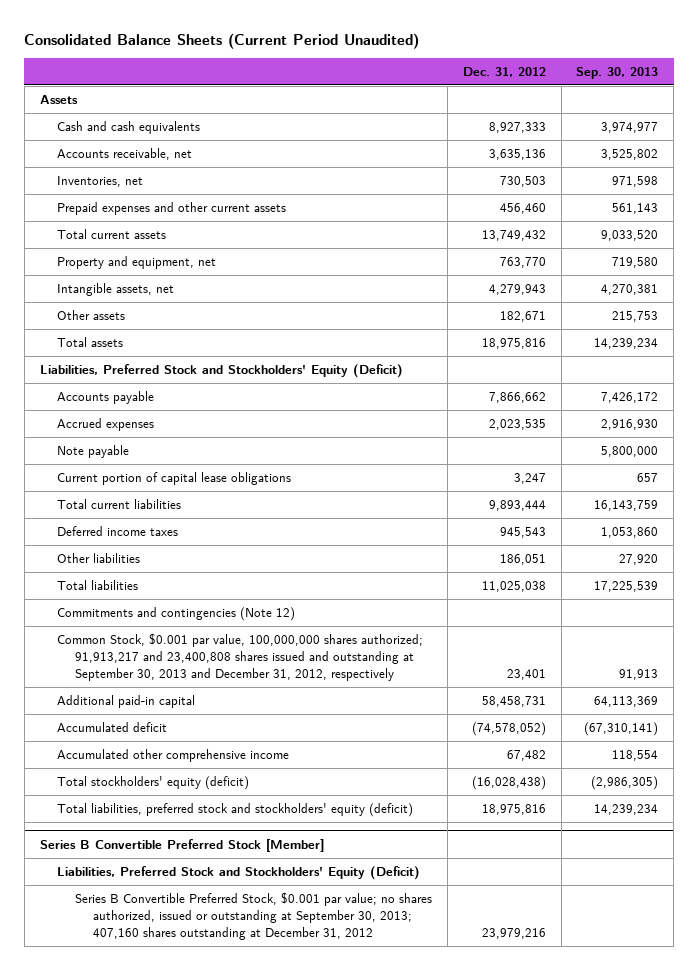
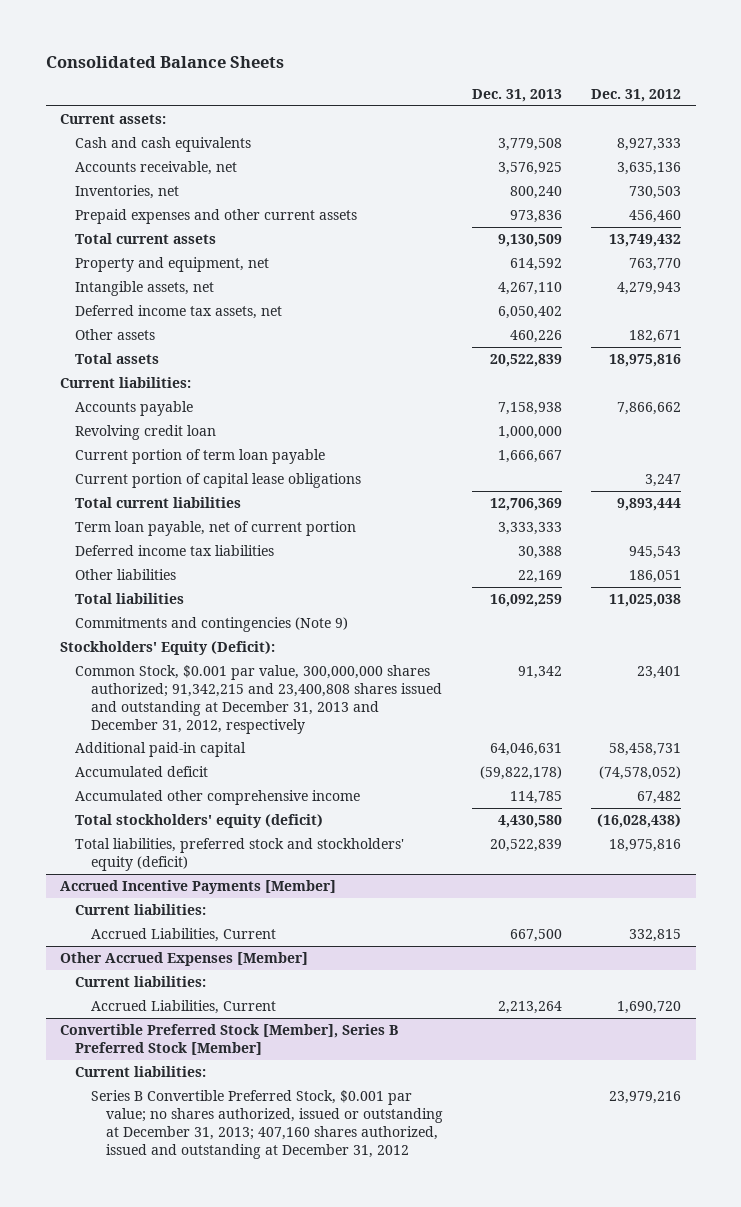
- Consolidated Balance Sheets (Current Period Unaudited)
+ Consolidated Balance Sheets
- | Dec. 31, 2012 | Sep. 30, 2013
+ | Dec. 31, 2013 | Dec. 31, 2012
- Assets
+ Current assets:
+ Deferred income tax assets, net | 6,050,402 |
- Liabilities, Preferred Stock and Stockholders' Equity (Deficit)
+ Current liabilities:
- Accrued expenses | 2,023,535 | 2,916,930
- Note payable | | 5,800,000
+ Revolving credit loan | 1,000,000 |
+ Current portion of term loan payable | 1,666,667 |
- Deferred income taxes | 945,543 | 1,053,860
+ Term loan payable, net of current portion | 3,333,333 |
+ Deferred income tax liabilities | 30,388 | 945,543
- Commitments and contingencies (Note 12)
- Common Stock, $0.001 par value, 100,000,000 shares authorized; 91,913,217 and 23,400,808 shares issued and outstanding at September 30, 2013 and December 31, 2012, respectively | 23,401 | 91,913
+ Commitments and contingencies (Note 9)
+ Stockholders' Equity (Deficit):
+ Common Stock, $0.001 par value, 300,000,000 shares authorized; 91,342,215 and 23,400,808 shares issued and outstanding at December 31, 2013 and December 31, 2012, respectively | 91,342 | 23,401
- Series B Convertible Preferred Stock [Member]
- Liabilities, Preferred Stock and Stockholders' Equity (Deficit)
- Series B Convertible Preferred Stock, $0.001 par value; no shares authorized, issued or outstanding at September 30, 2013; 407,160 shares outstanding at December 31, 2012 | 23,979,216 |
+ Accrued Incentive Payments [Member]
+ Current liabilities:
+ Accrued Liabilities, Current | 667,500 | 332,815
+ Other Accrued Expenses [Member]
+ Current liabilities:
+ Accrued Liabilities, Current | 2,213,264 | 1,690,720
+ Convertible Preferred Stock [Member], Series B Preferred Stock [Member]
+ Current liabilities:
+ Series B Convertible Preferred Stock, $0.001 par value; no shares authorized, issued or outstanding at December 31, 2013; 407,160 shares authorized, issued and outstanding at December 31, 2012 | | 23,979,216

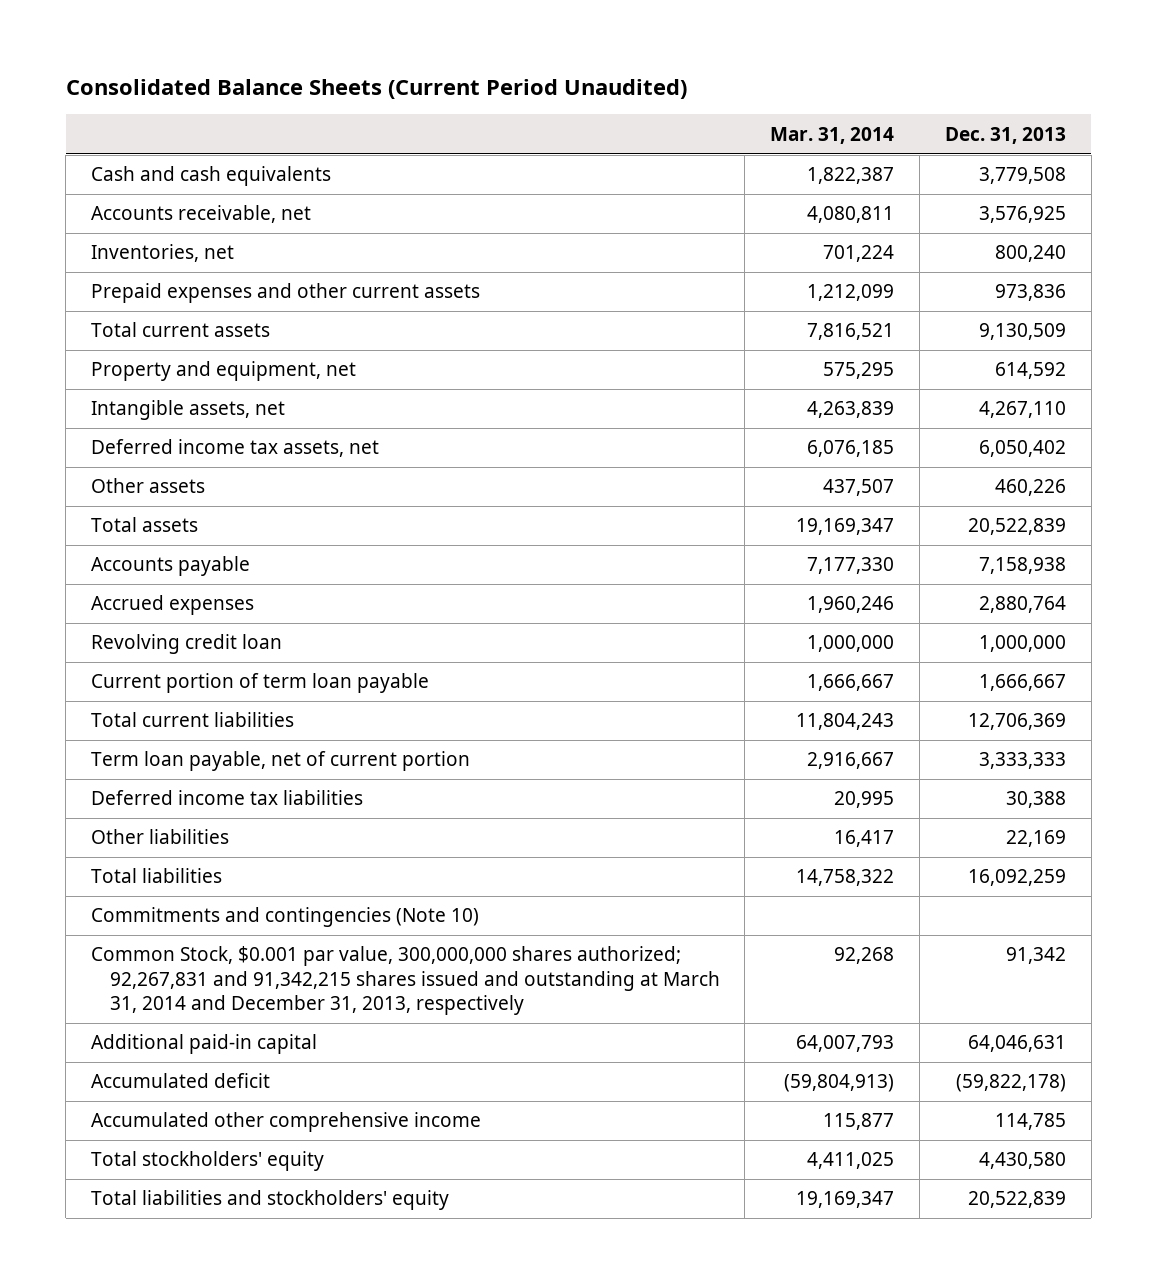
- Consolidated Balance Sheets
+ Consolidated Balance Sheets (Current Period Unaudited)
- | Dec. 31, 2013 | Dec. 31, 2012
+ | Mar. 31, 2014 | Dec. 31, 2013
- Current assets:
- Current liabilities:
+ Accrued expenses | 1,960,246 | 2,880,764
- Current portion of capital lease obligations | | 3,247
- Commitments and contingencies (Note 9)
- Stockholders' Equity (Deficit):
- Common Stock, $0.001 par value, 300,000,000 shares authorized; 91,342,215 and 23,400,808 shares issued and outstanding at December 31, 2013 and December 31, 2012, respectively | 91,342 | 23,401
+ Commitments and contingencies (Note 10)
+ Common Stock, $0.001 par value, 300,000,000 shares authorized; 92,267,831 and 91,342,215 shares issued and outstanding at March 31, 2014 and December 31, 2013, respectively | 92,268 | 91,342
- Total stockholders' equity (deficit) | 4,430,580 | (16,028,438)
- Total liabilities, preferred stock and stockholders' equity (deficit) | 20,522,839 | 18,975,816
- Accrued Incentive Payments [Member]
- Current liabilities:
- Accrued Liabilities, Current | 667,500 | 332,815
- Other Accrued Expenses [Member]
- Current liabilities:
- Accrued Liabilities, Current | 2,213,264 | 1,690,720
- Convertible Preferred Stock [Member], Series B Preferred Stock [Member]
- Current liabilities:
- Series B Convertible Preferred Stock, $0.001 par value; no shares authorized, issued or outstanding at December 31, 2013; 407,160 shares authorized, issued and outstanding at December 31, 2012 | | 23,979,216
+ Total stockholders' equity | 4,411,025 | 4,430,580
+ Total liabilities and stockholders' equity | 19,169,347 | 20,522,839

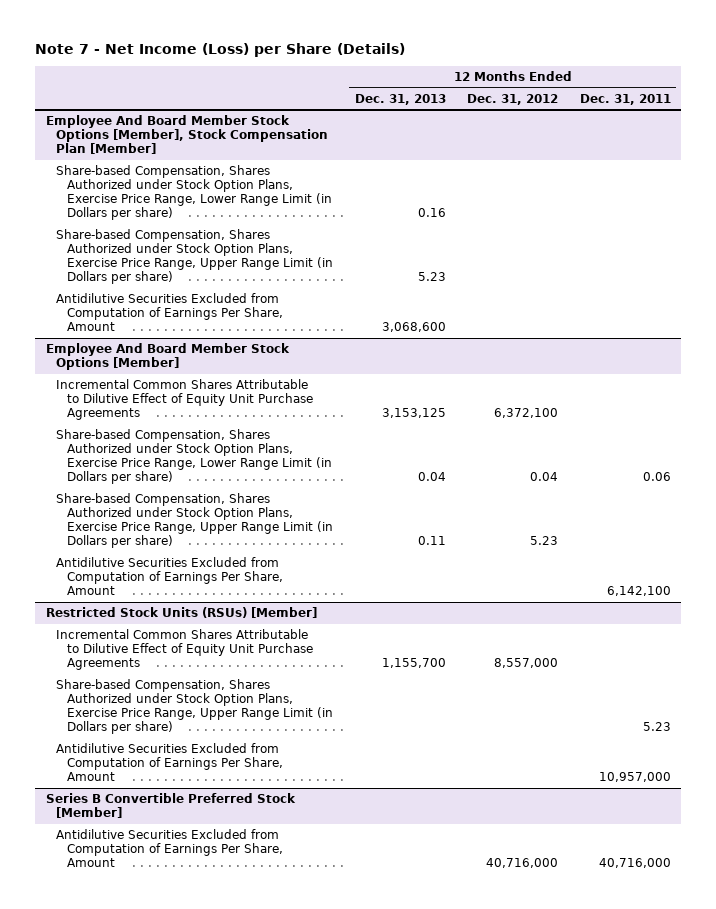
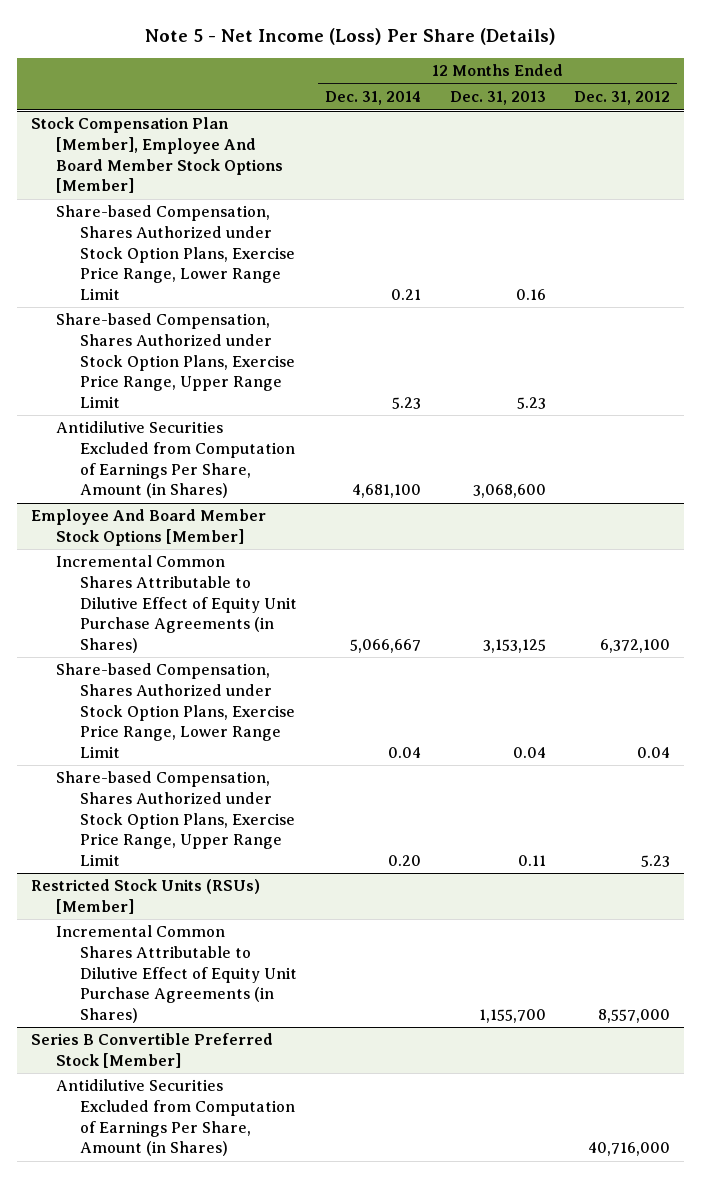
- Note 7 - Net Income (Loss) per Share (Details)
+ Note 5 - Net Income (Loss) Per Share (Details)
- | 12 Months Ended Dec. 31, 2013 | 12 Months Ended Dec. 31, 2012 | 12 Months Ended Dec. 31, 2011
+ | 12 Months Ended Dec. 31, 2014 | 12 Months Ended Dec. 31, 2013 | 12 Months Ended Dec. 31, 2012
- Employee And Board Member Stock Options [Member], Stock Compensation Plan [Member]
- Share-based Compensation, Shares Authorized under Stock Option Plans, Exercise Price Range, Lower Range Limit (in Dollars per share) | 0.16 | |
- Share-based Compensation, Shares Authorized under Stock Option Plans, Exercise Price Range, Upper Range Limit (in Dollars per share) | 5.23 | |
- Antidilutive Securities Excluded from Computation of Earnings Per Share, Amount | 3,068,600 | |
+ Stock Compensation Plan [Member], Employee And Board Member Stock Options [Member]
+ Share-based Compensation, Shares Authorized under Stock Option Plans, Exercise Price Range, Lower Range Limit | 0.21 | 0.16 |
+ Share-based Compensation, Shares Authorized under Stock Option Plans, Exercise Price Range, Upper Range Limit | 5.23 | 5.23 |
+ Antidilutive Securities Excluded from Computation of Earnings Per Share, Amount (in Shares) | 4,681,100 | 3,068,600 |
@ Employee And Board Member Stock Options [Member]
- Incremental Common Shares Attributable to Dilutive Effect of Equity Unit Purchase Agreements | 3,153,125 | 6,372,100 |
- Share-based Compensation, Shares Authorized under Stock Option Plans, Exercise Price Range, Lower Range Limit (in Dollars per share) | 0.04 | 0.04 | 0.06
- Share-based Compensation, Shares Authorized under Stock Option Plans, Exercise Price Range, Upper Range Limit (in Dollars per share) | 0.11 | 5.23 |
- Antidilutive Securities Excluded from Computation of Earnings Per Share, Amount | | | 6,142,100
+ Incremental Common Shares Attributable to Dilutive Effect of Equity Unit Purchase Agreements (in Shares) | 5,066,667 | 3,153,125 | 6,372,100
+ Share-based Compensation, Shares Authorized under Stock Option Plans, Exercise Price Range, Lower Range Limit | 0.04 | 0.04 | 0.04
+ Share-based Compensation, Shares Authorized under Stock Option Plans, Exercise Price Range, Upper Range Limit | 0.20 | 0.11 | 5.23
@ Restricted Stock Units (RSUs) [Member]
- Incremental Common Shares Attributable to Dilutive Effect of Equity Unit Purchase Agreements | 1,155,700 | 8,557,000 |
- Share-based Compensation, Shares Authorized under Stock Option Plans, Exercise Price Range, Upper Range Limit (in Dollars per share) | | | 5.23
- Antidilutive Securities Excluded from Computation of Earnings Per Share, Amount | | | 10,957,000
+ Incremental Common Shares Attributable to Dilutive Effect of Equity Unit Purchase Agreements (in Shares) | | 1,155,700 | 8,557,000
@ Series B Convertible Preferred Stock [Member]
- Antidilutive Securities Excluded from Computation of Earnings Per Share, Amount | | 40,716,000 | 40,716,000
+ Antidilutive Securities Excluded from Computation of Earnings Per Share, Amount (in Shares) | | | 40,716,000

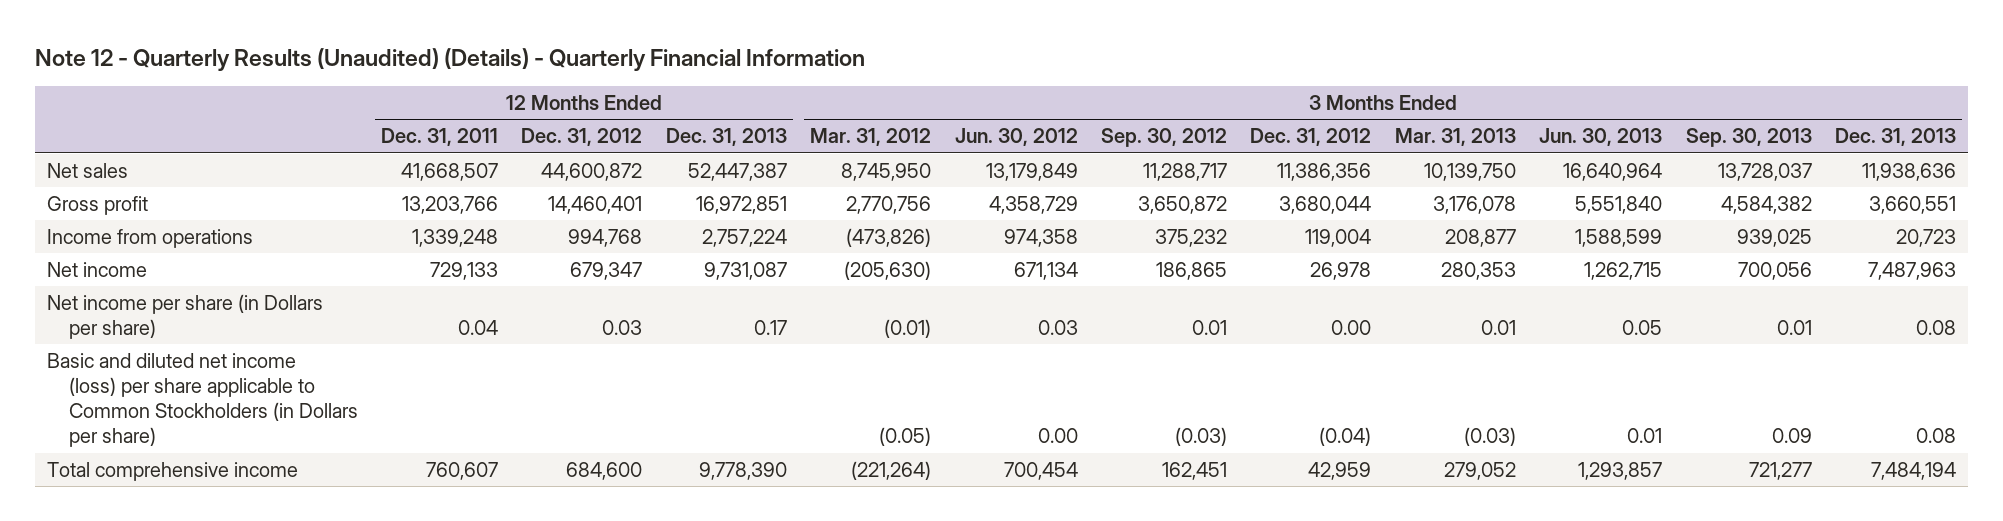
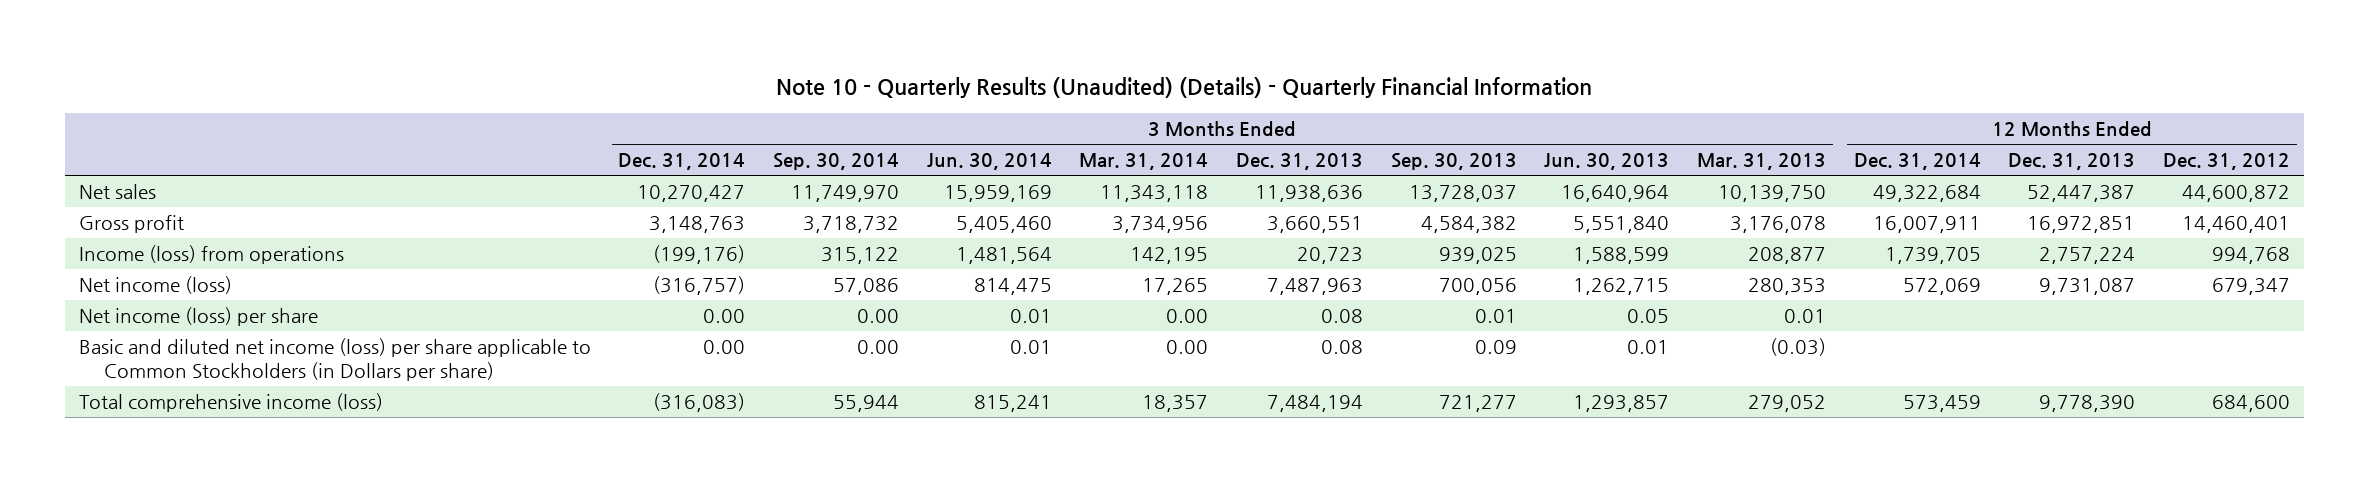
- Note 12 - Quarterly Results (Unaudited) (Details) - Quarterly Financial Information
+ Note 10 - Quarterly Results (Unaudited) (Details) - Quarterly Financial Information
- | 12 Months Ended Dec. 31, 2011 | 12 Months Ended Dec. 31, 2012 | 12 Months Ended Dec. 31, 2013 | 3 Months Ended Mar. 31, 2012 | 3 Months Ended Jun. 30, 2012 | 3 Months Ended Sep. 30, 2012 | 3 Months Ended Dec. 31, 2012 | 3 Months Ended Mar. 31, 2013 | 3 Months Ended Jun. 30, 2013 | 3 Months Ended Sep. 30, 2013 | 3 Months Ended Dec. 31, 2013
+ | 3 Months Ended Dec. 31, 2014 | 3 Months Ended Sep. 30, 2014 | 3 Months Ended Jun. 30, 2014 | 3 Months Ended Mar. 31, 2014 | 3 Months Ended Dec. 31, 2013 | 3 Months Ended Sep. 30, 2013 | 3 Months Ended Jun. 30, 2013 | 3 Months Ended Mar. 31, 2013 | 12 Months Ended Dec. 31, 2014 | 12 Months Ended Dec. 31, 2013 | 12 Months Ended Dec. 31, 2012
- Income from operations | 1,339,248 | 994,768 | 2,757,224 | (473,826) | 974,358 | 375,232 | 119,004 | 208,877 | 1,588,599 | 939,025 | 20,723
- Net income | 729,133 | 679,347 | 9,731,087 | (205,630) | 671,134 | 186,865 | 26,978 | 280,353 | 1,262,715 | 700,056 | 7,487,963
- Net income per share (in Dollars per share) | 0.04 | 0.03 | 0.17 | (0.01) | 0.03 | 0.01 | 0.00 | 0.01 | 0.05 | 0.01 | 0.08
+ Income (loss) from operations | (199,176) | 315,122 | 1,481,564 | 142,195 | 20,723 | 939,025 | 1,588,599 | 208,877 | 1,739,705 | 2,757,224 | 994,768
+ Net income (loss) | (316,757) | 57,086 | 814,475 | 17,265 | 7,487,963 | 700,056 | 1,262,715 | 280,353 | 572,069 | 9,731,087 | 679,347
+ Net income (loss) per share | 0.00 | 0.00 | 0.01 | 0.00 | 0.08 | 0.01 | 0.05 | 0.01 | | |
- Total comprehensive income | 760,607 | 684,600 | 9,778,390 | (221,264) | 700,454 | 162,451 | 42,959 | 279,052 | 1,293,857 | 721,277 | 7,484,194
+ Total comprehensive income (loss) | (316,083) | 55,944 | 815,241 | 18,357 | 7,484,194 | 721,277 | 1,293,857 | 279,052 | 573,459 | 9,778,390 | 684,600

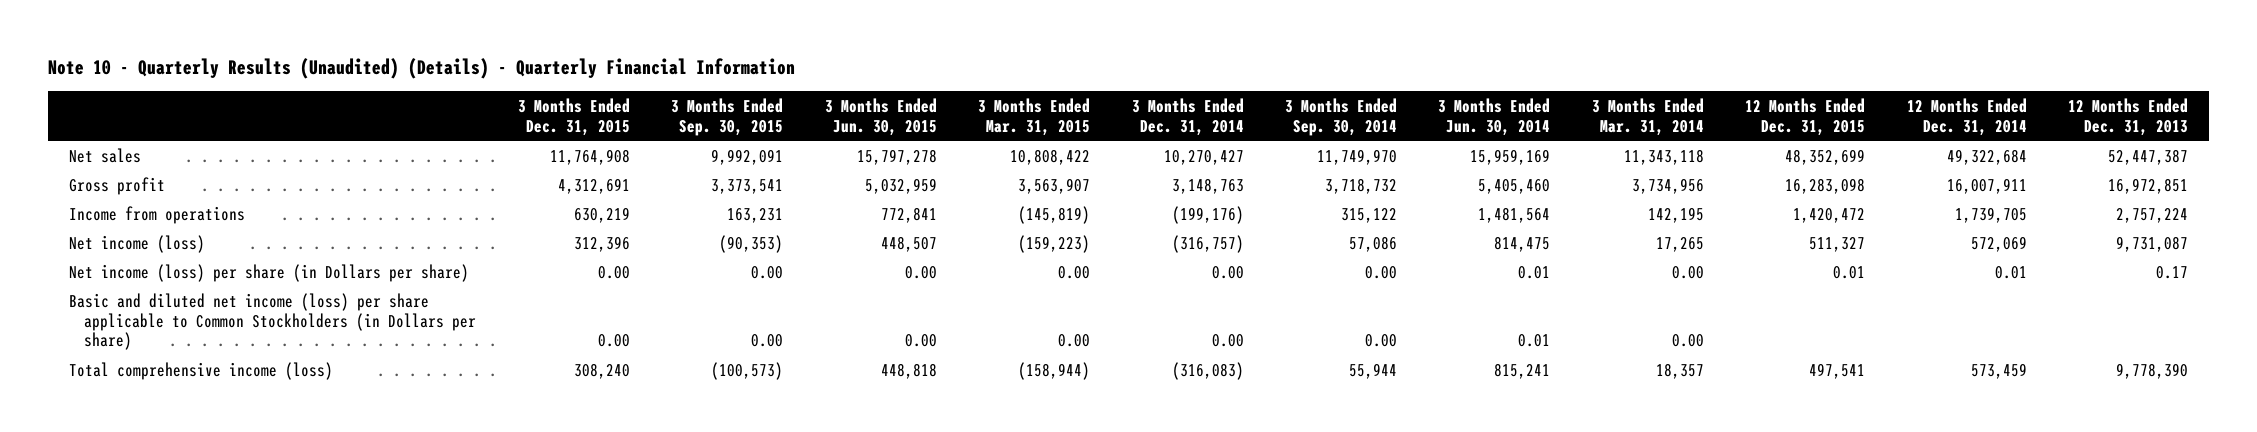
- | 3 Months Ended Dec. 31, 2014 | 3 Months Ended Sep. 30, 2014 | 3 Months Ended Jun. 30, 2014 | 3 Months Ended Mar. 31, 2014 | 3 Months Ended Dec. 31, 2013 | 3 Months Ended Sep. 30, 2013 | 3 Months Ended Jun. 30, 2013 | 3 Months Ended Mar. 31, 2013 | 12 Months Ended Dec. 31, 2014 | 12 Months Ended Dec. 31, 2013 | 12 Months Ended Dec. 31, 2012
+ | 3 Months Ended Dec. 31, 2015 | 3 Months Ended Sep. 30, 2015 | 3 Months Ended Jun. 30, 2015 | 3 Months Ended Mar. 31, 2015 | 3 Months Ended Dec. 31, 2014 | 3 Months Ended Sep. 30, 2014 | 3 Months Ended Jun. 30, 2014 | 3 Months Ended Mar. 31, 2014 | 12 Months Ended Dec. 31, 2015 | 12 Months Ended Dec. 31, 2014 | 12 Months Ended Dec. 31, 2013
- Income (loss) from operations | (199,176) | 315,122 | 1,481,564 | 142,195 | 20,723 | 939,025 | 1,588,599 | 208,877 | 1,739,705 | 2,757,224 | 994,768
+ Income from operations | 630,219 | 163,231 | 772,841 | (145,819) | (199,176) | 315,122 | 1,481,564 | 142,195 | 1,420,472 | 1,739,705 | 2,757,224
- Net income (loss) per share | 0.00 | 0.00 | 0.01 | 0.00 | 0.08 | 0.01 | 0.05 | 0.01 | | |
+ Net income (loss) per share (in Dollars per share) | 0.00 | 0.00 | 0.00 | 0.00 | 0.00 | 0.00 | 0.01 | 0.00 | 0.01 | 0.01 | 0.17

